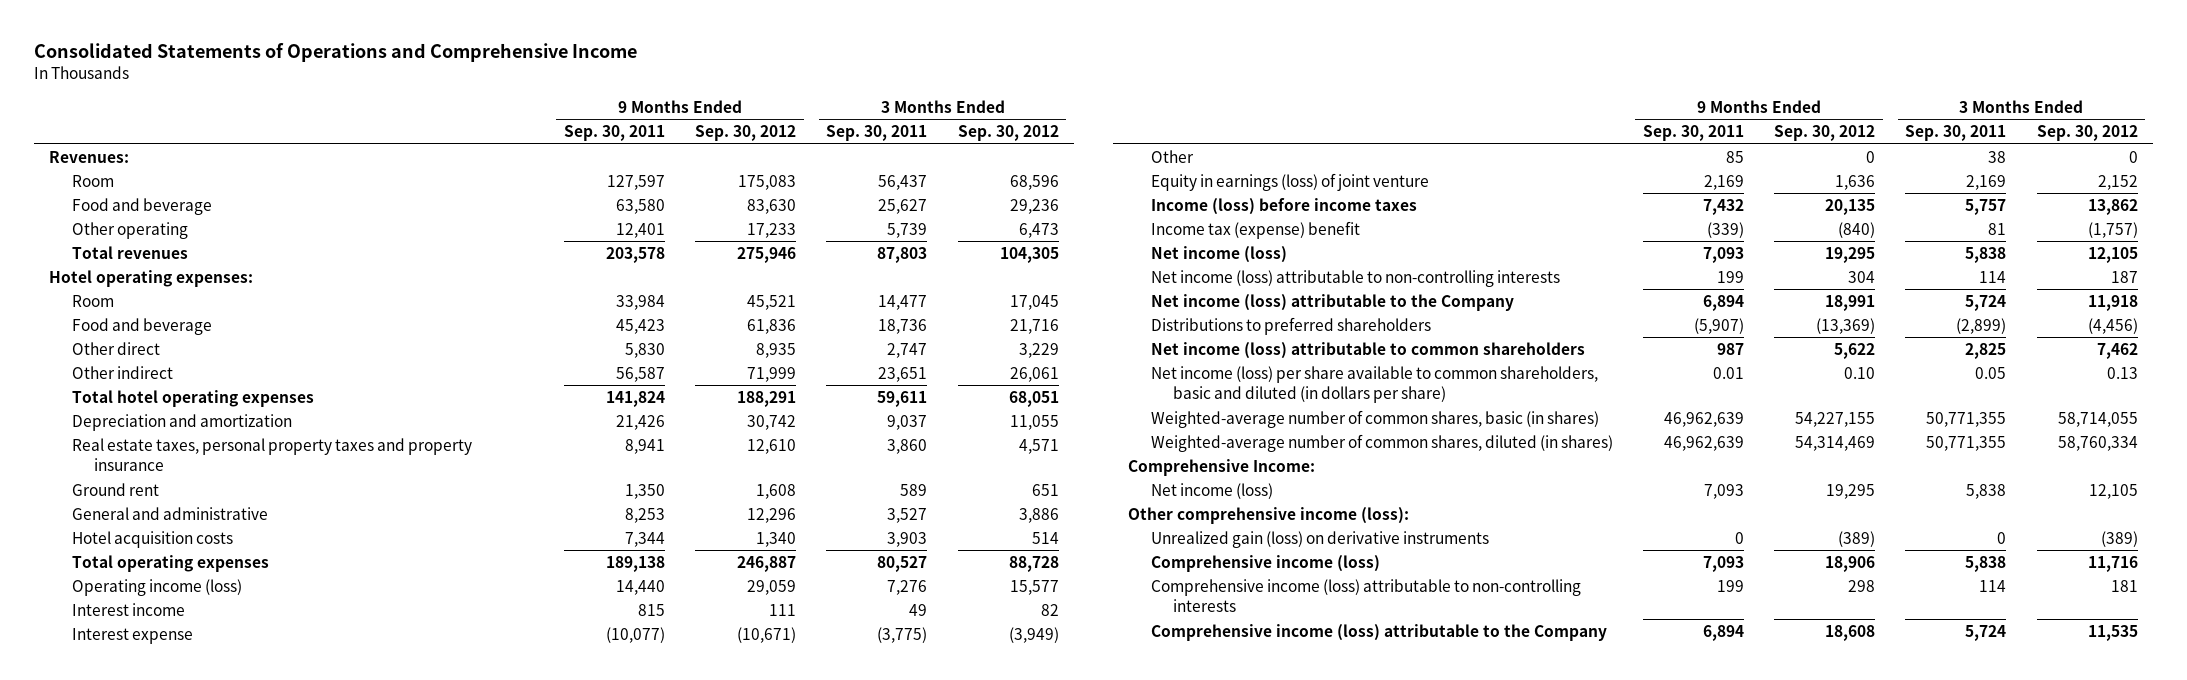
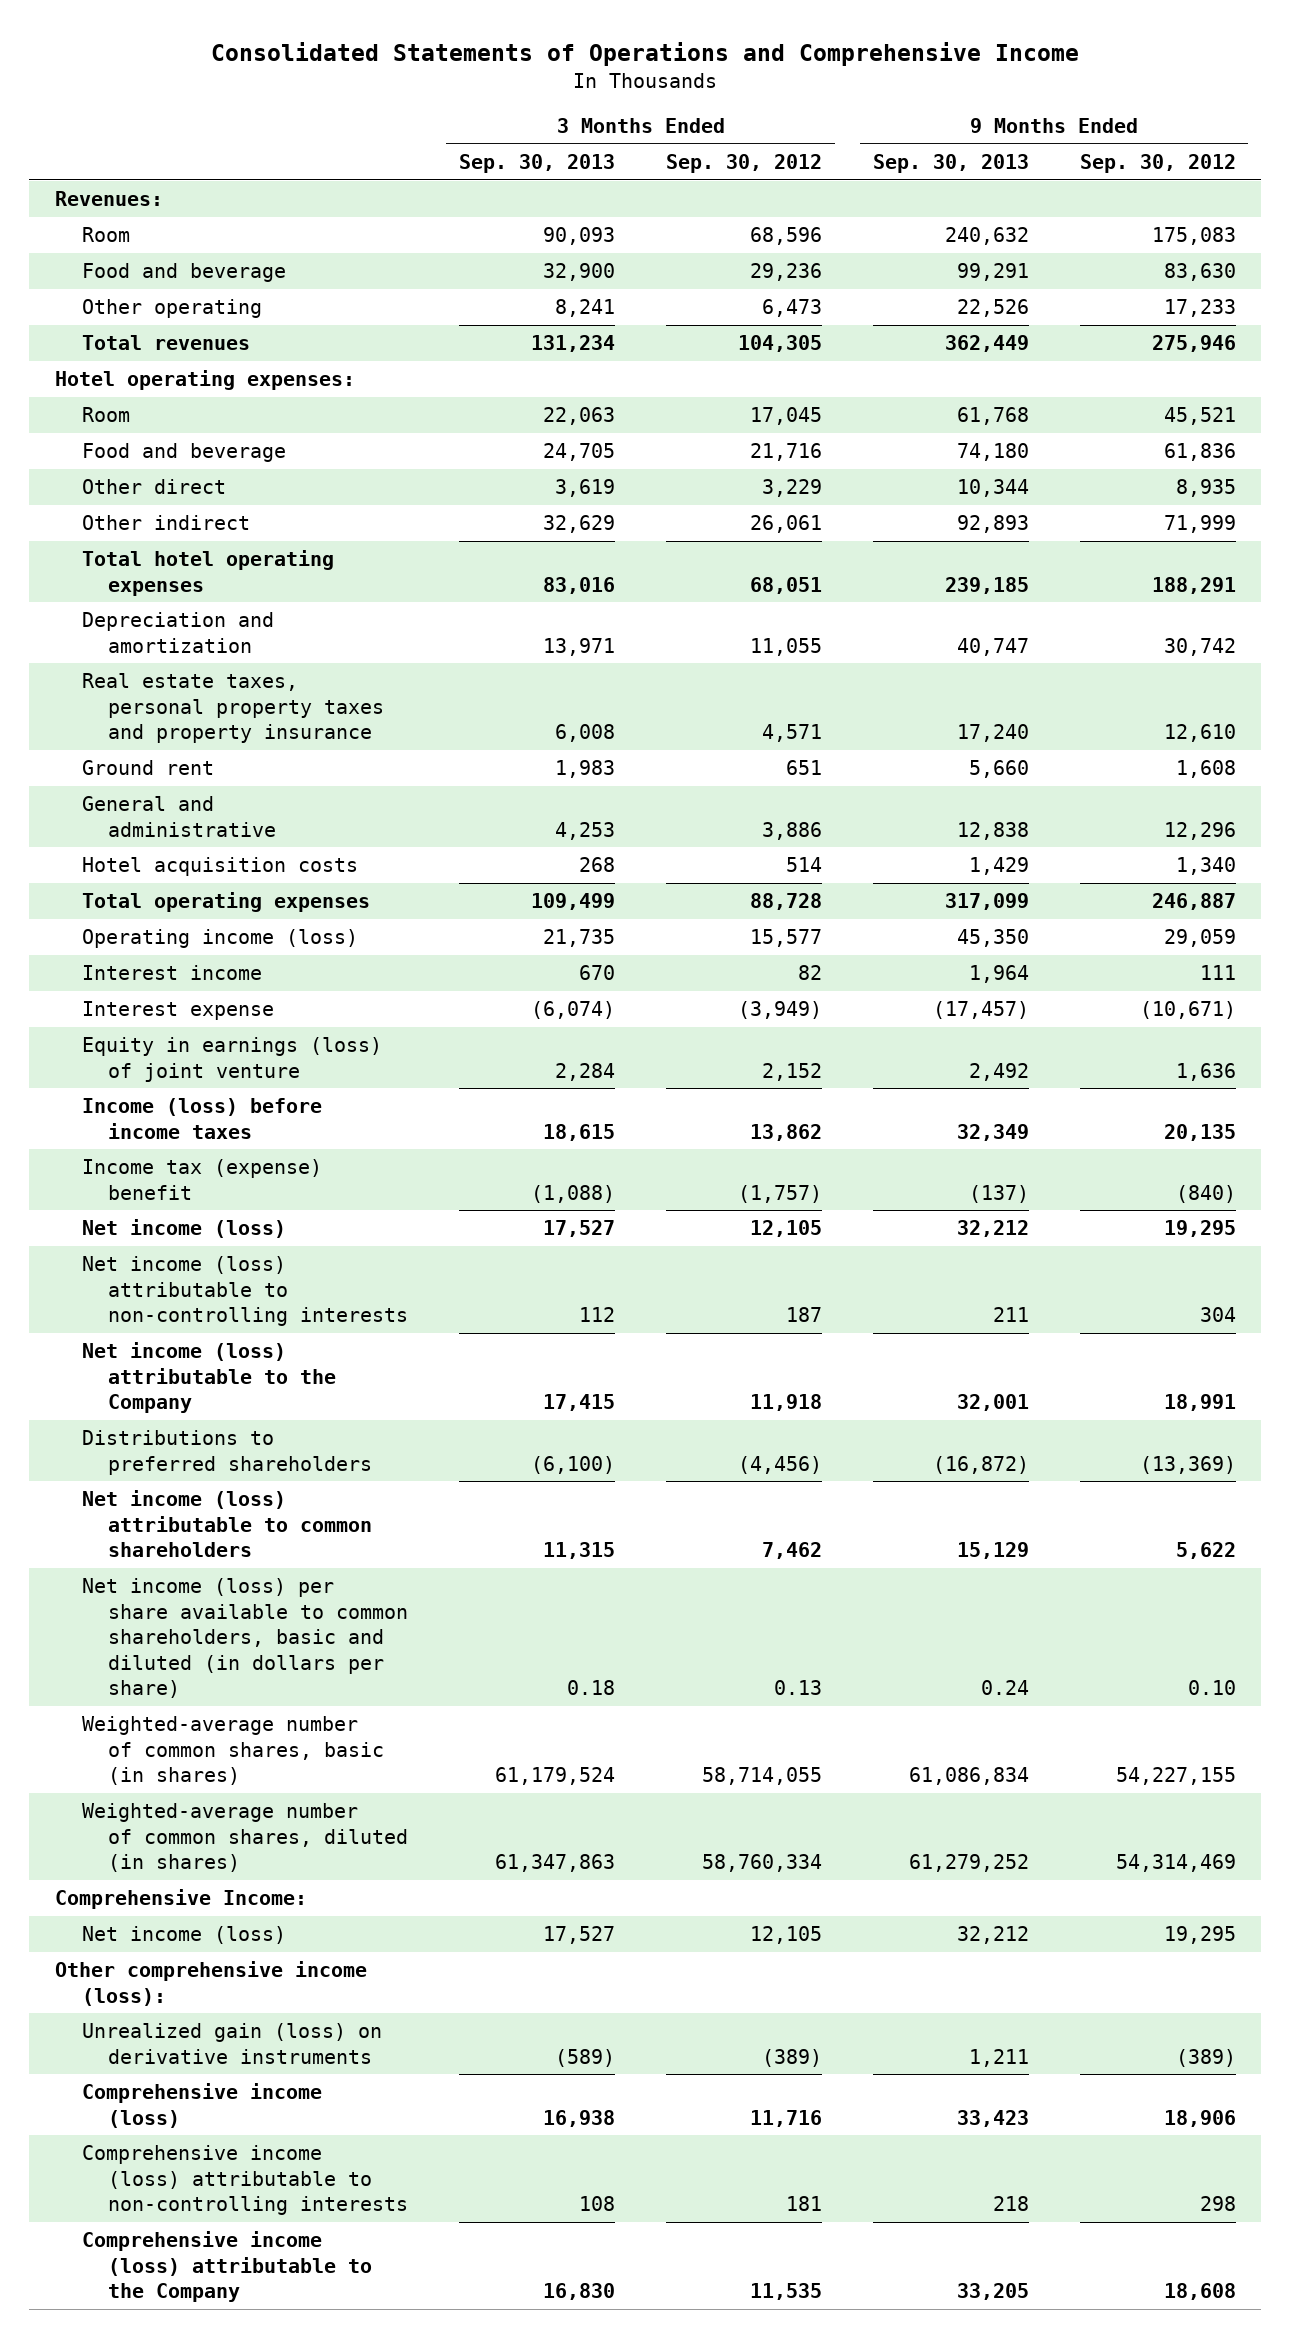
- | 9 Months Ended Sep. 30, 2011 | 9 Months Ended Sep. 30, 2012 | 3 Months Ended Sep. 30, 2011 | 3 Months Ended Sep. 30, 2012
+ | 3 Months Ended Sep. 30, 2013 | 3 Months Ended Sep. 30, 2012 | 9 Months Ended Sep. 30, 2013 | 9 Months Ended Sep. 30, 2012
- Other | 85 | 0 | 38 | 0

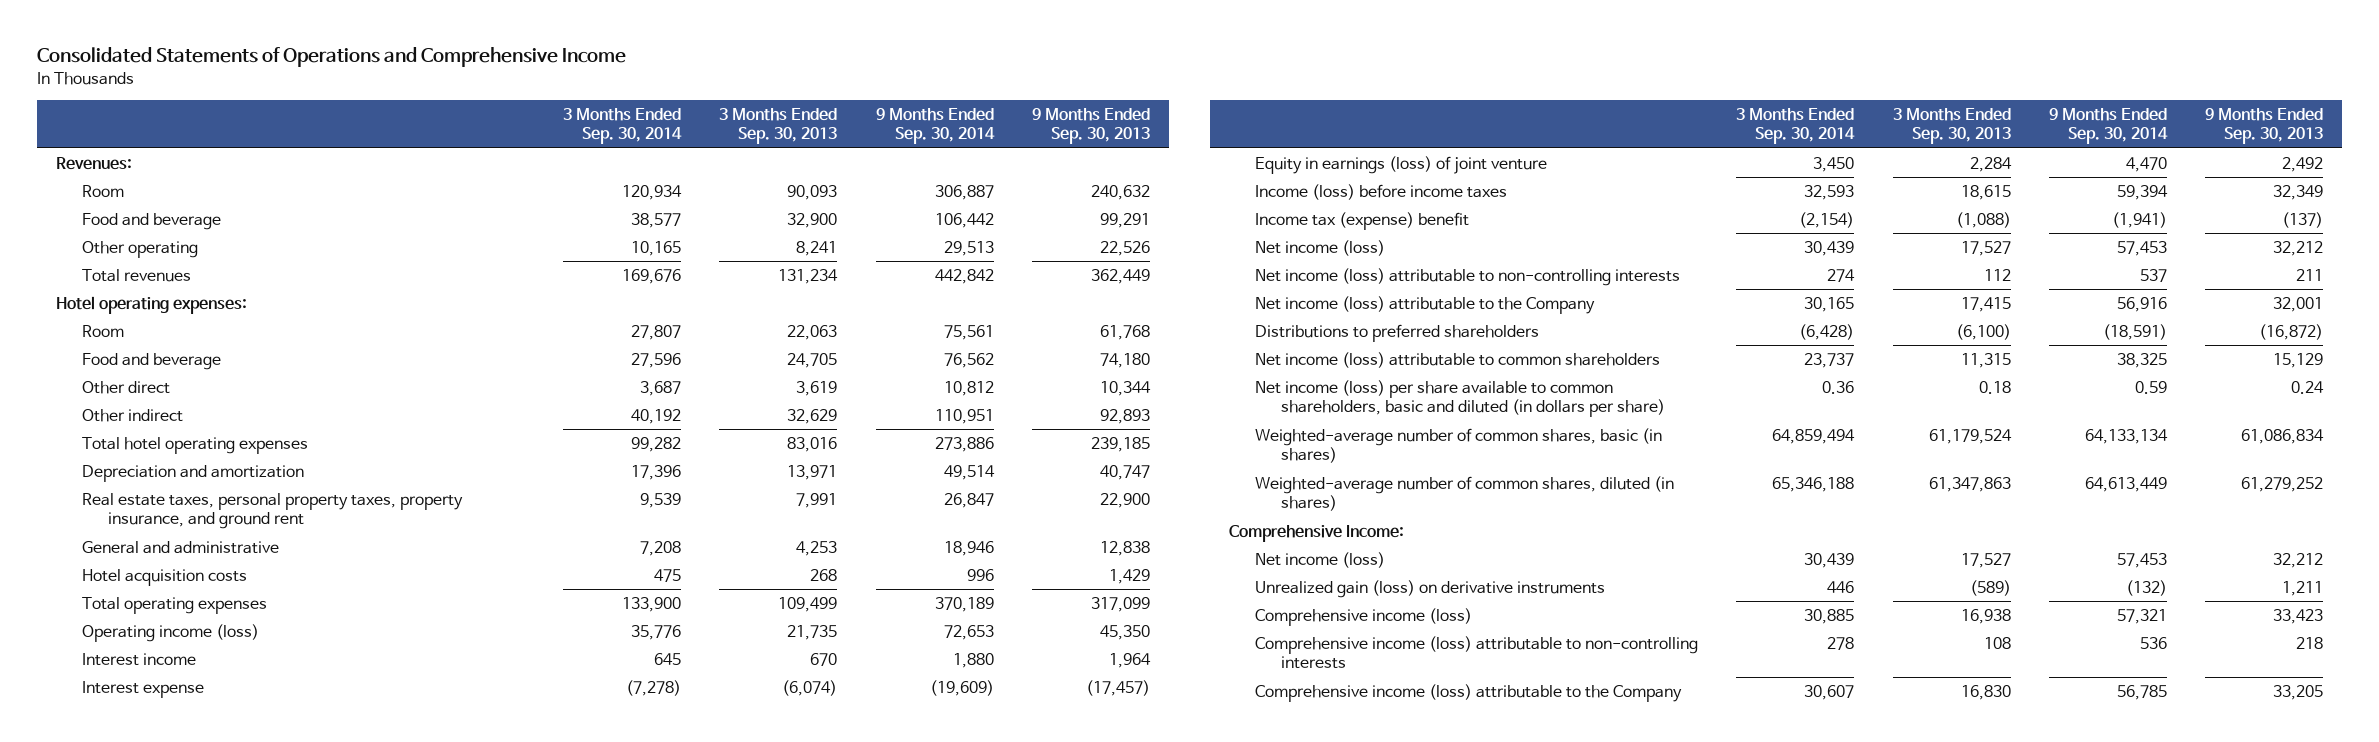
- | 3 Months Ended Sep. 30, 2013 | 3 Months Ended Sep. 30, 2012 | 9 Months Ended Sep. 30, 2013 | 9 Months Ended Sep. 30, 2012
+ | 3 Months Ended Sep. 30, 2014 | 3 Months Ended Sep. 30, 2013 | 9 Months Ended Sep. 30, 2014 | 9 Months Ended Sep. 30, 2013
- Real estate taxes, personal property taxes and property insurance | 6,008 | 4,571 | 17,240 | 12,610
- Ground rent | 1,983 | 651 | 5,660 | 1,608
+ Real estate taxes, personal property taxes, property insurance, and ground rent | 9,539 | 7,991 | 26,847 | 22,900
- Other comprehensive income (loss):

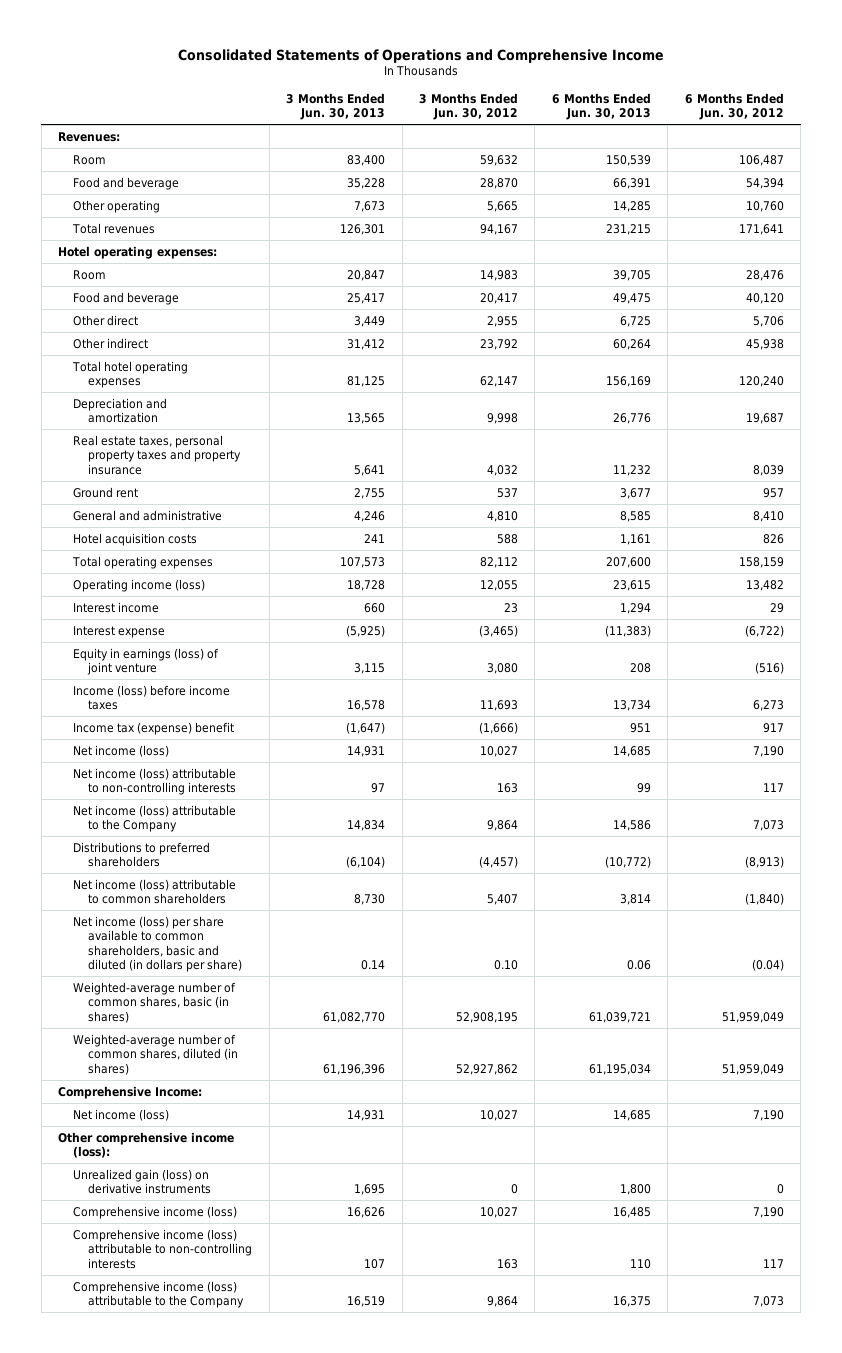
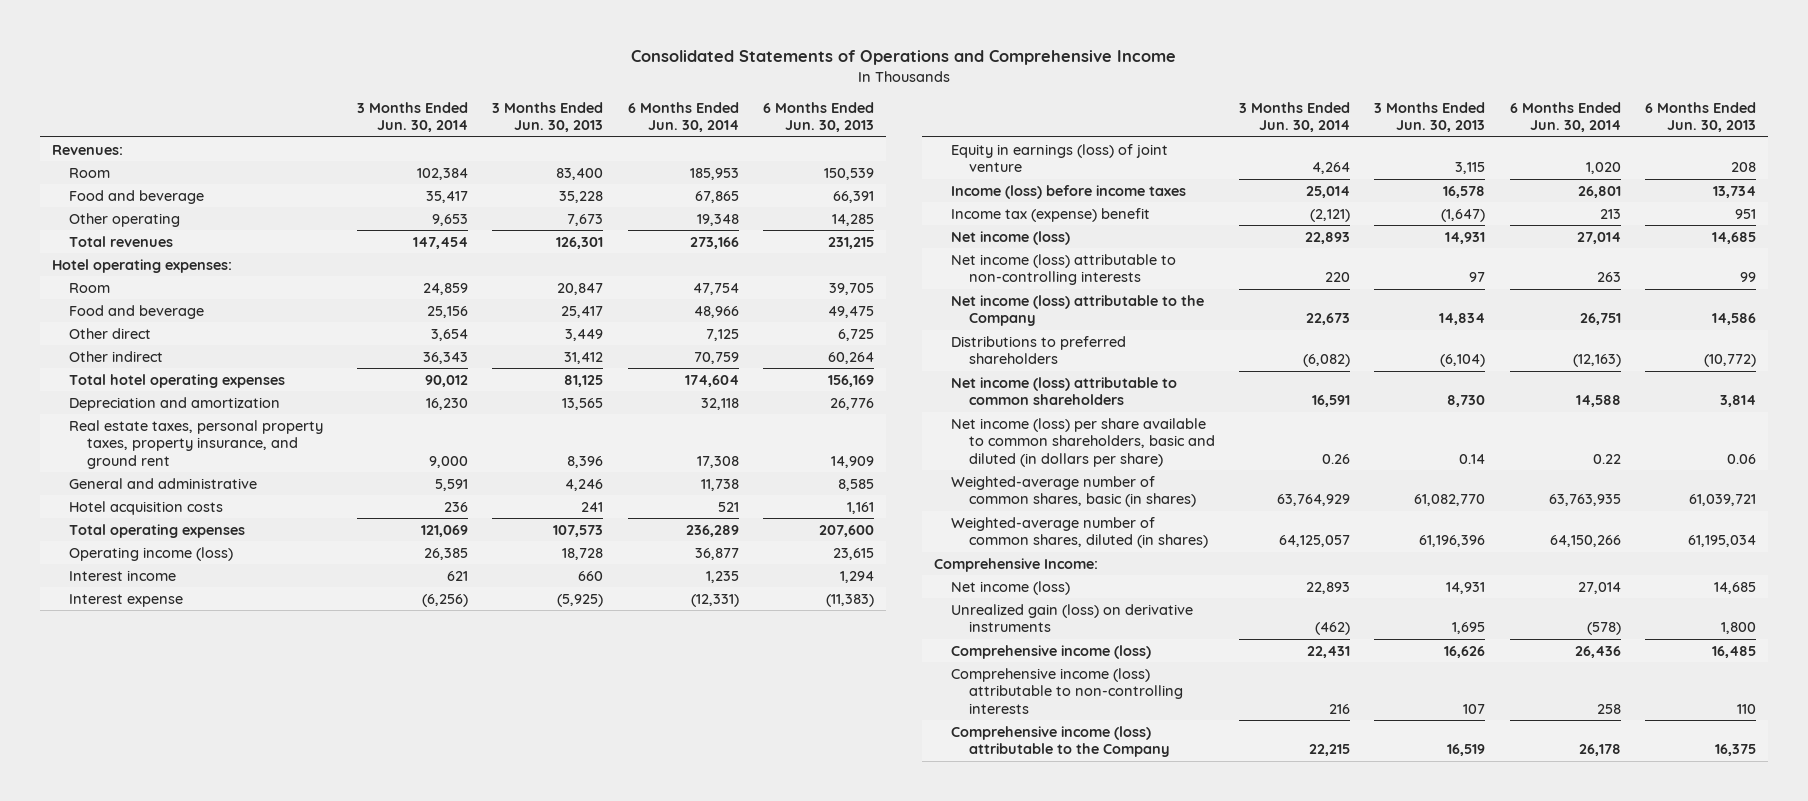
- | 3 Months Ended Jun. 30, 2013 | 3 Months Ended Jun. 30, 2012 | 6 Months Ended Jun. 30, 2013 | 6 Months Ended Jun. 30, 2012
+ | 3 Months Ended Jun. 30, 2014 | 3 Months Ended Jun. 30, 2013 | 6 Months Ended Jun. 30, 2014 | 6 Months Ended Jun. 30, 2013
- Real estate taxes, personal property taxes and property insurance | 5,641 | 4,032 | 11,232 | 8,039
- Ground rent | 2,755 | 537 | 3,677 | 957
+ Real estate taxes, personal property taxes, property insurance, and ground rent | 9,000 | 8,396 | 17,308 | 14,909
- Other comprehensive income (loss):

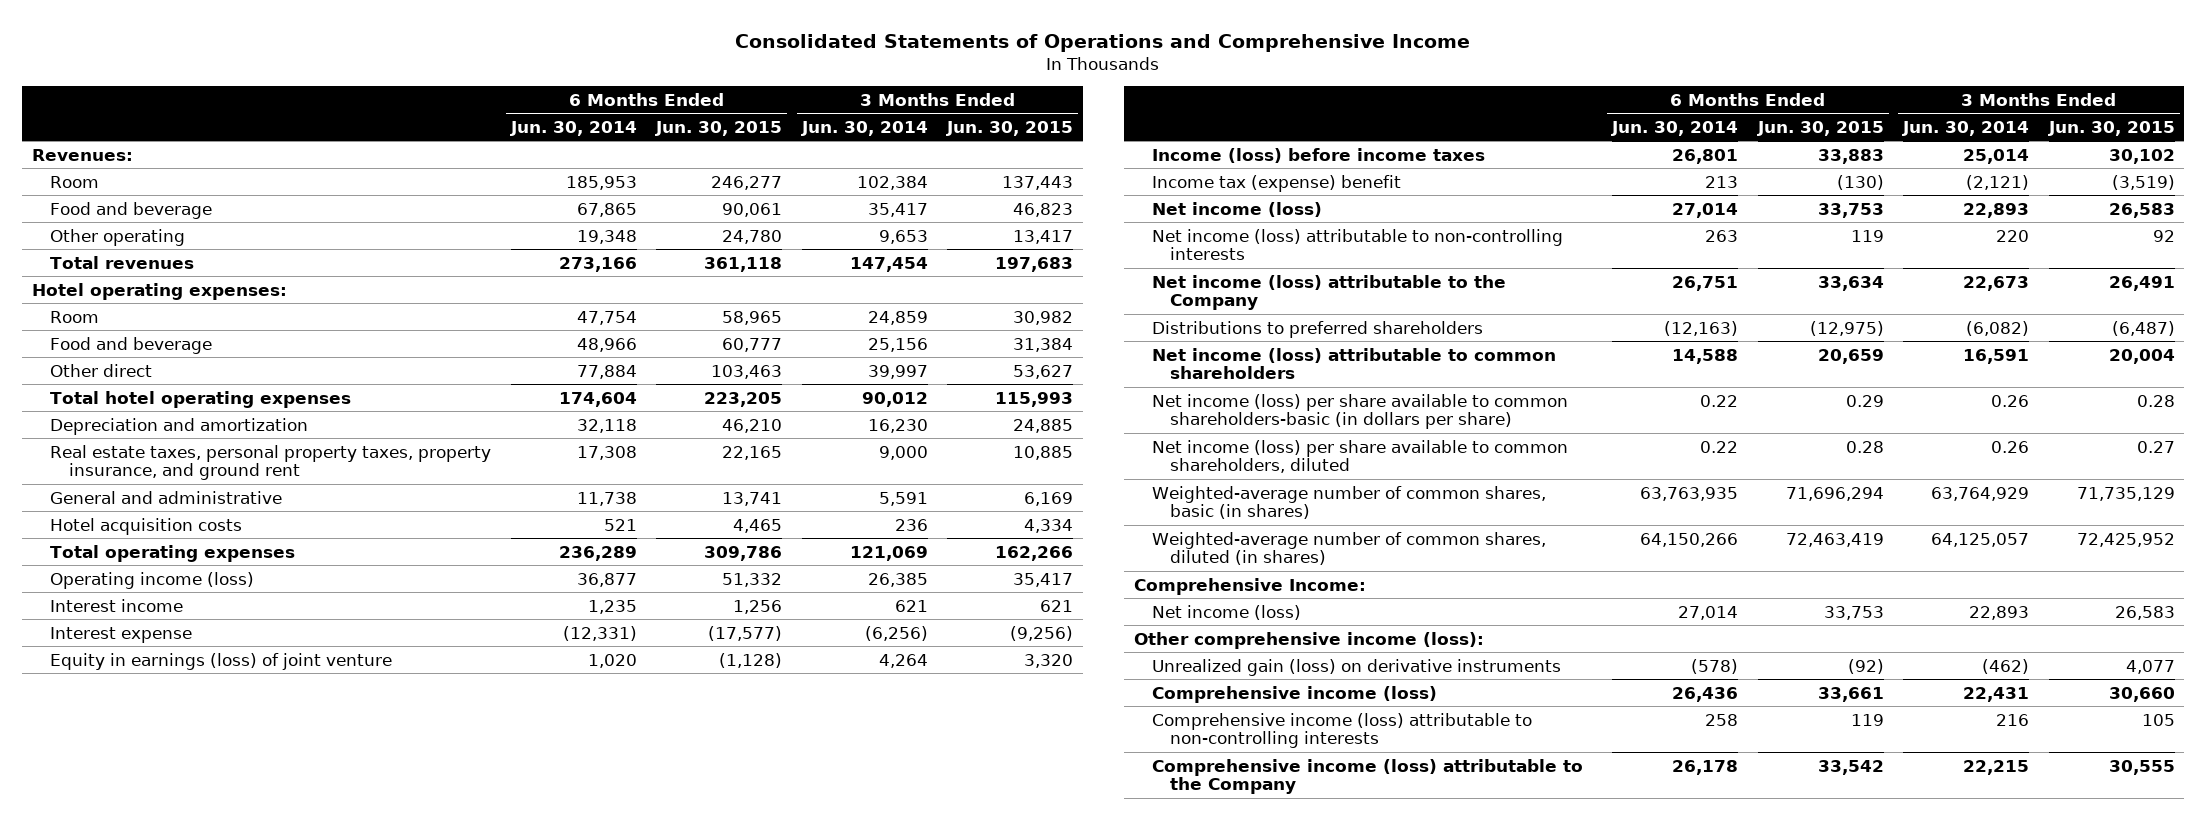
- | 3 Months Ended Jun. 30, 2014 | 3 Months Ended Jun. 30, 2013 | 6 Months Ended Jun. 30, 2014 | 6 Months Ended Jun. 30, 2013
+ | 6 Months Ended Jun. 30, 2014 | 6 Months Ended Jun. 30, 2015 | 3 Months Ended Jun. 30, 2014 | 3 Months Ended Jun. 30, 2015
- Other direct | 3,654 | 3,449 | 7,125 | 6,725
- Other indirect | 36,343 | 31,412 | 70,759 | 60,264
+ Other direct | 77,884 | 103,463 | 39,997 | 53,627
- Net income (loss) per share available to common shareholders, basic and diluted (in dollars per share) | 0.26 | 0.14 | 0.22 | 0.06
+ Net income (loss) per share available to common shareholders-basic (in dollars per share) | 0.22 | 0.29 | 0.26 | 0.28
+ Net income (loss) per share available to common shareholders, diluted | 0.22 | 0.28 | 0.26 | 0.27
+ Other comprehensive income (loss):

